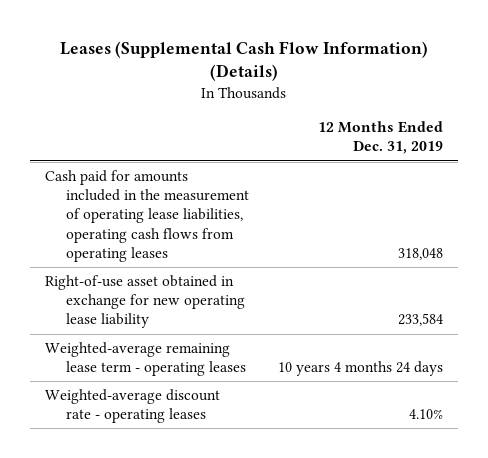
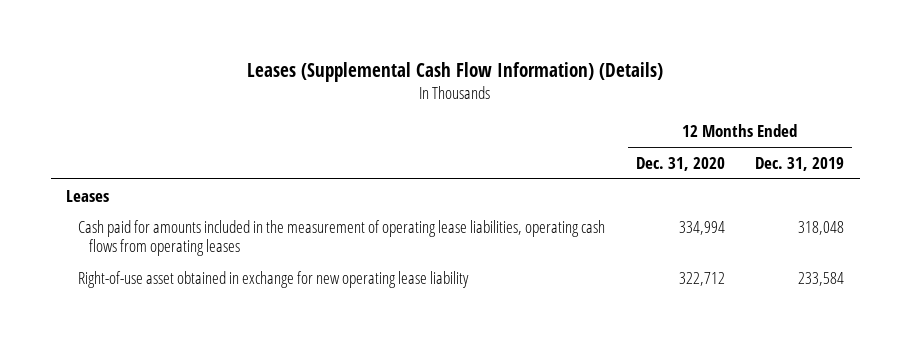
- | 12 Months Ended Dec. 31, 2019
+ | 12 Months Ended Dec. 31, 2020 | 12 Months Ended Dec. 31, 2019
+ Leases
- Weighted-average remaining lease term - operating leases | 10 years 4 months 24 days
- Weighted-average discount rate - operating leases | 4.10%

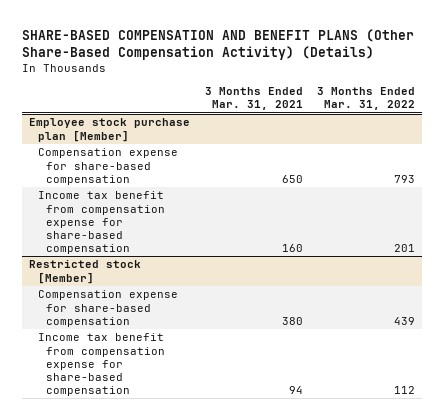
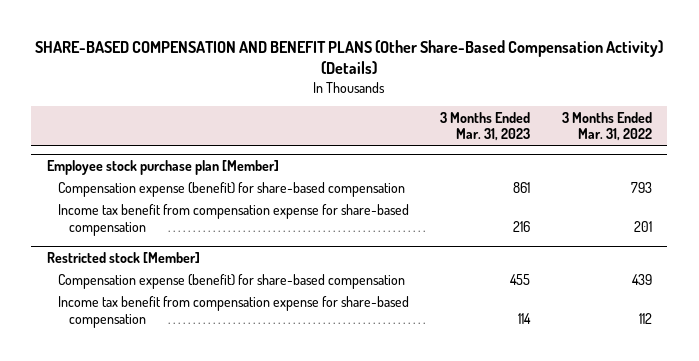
- | 3 Months Ended Mar. 31, 2021 | 3 Months Ended Mar. 31, 2022
+ | 3 Months Ended Mar. 31, 2023 | 3 Months Ended Mar. 31, 2022
@ Employee stock purchase plan [Member]
- Compensation expense for share-based compensation | 650 | 793
+ Compensation expense (benefit) for share-based compensation | 861 | 793
@ Restricted stock [Member]
- Compensation expense for share-based compensation | 380 | 439
+ Compensation expense (benefit) for share-based compensation | 455 | 439

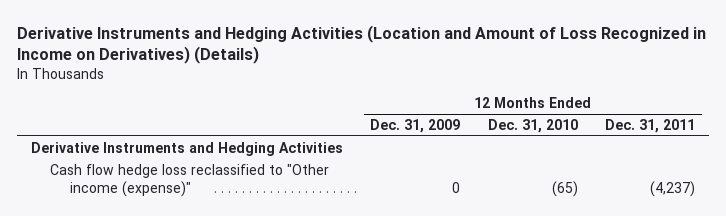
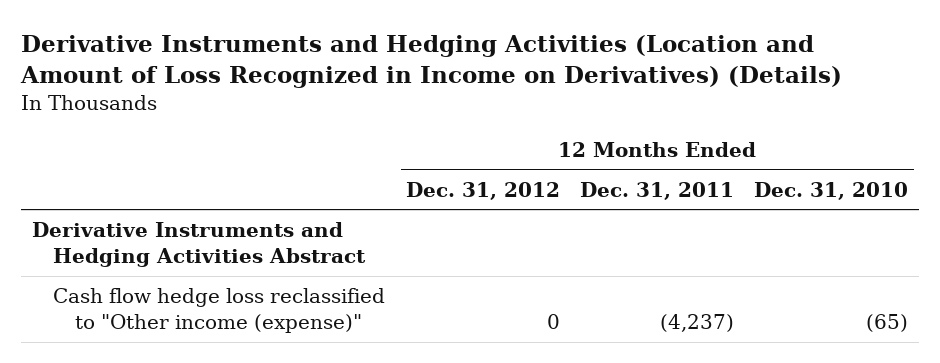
- | 12 Months Ended Dec. 31, 2009 | 12 Months Ended Dec. 31, 2010 | 12 Months Ended Dec. 31, 2011
+ | 12 Months Ended Dec. 31, 2012 | 12 Months Ended Dec. 31, 2011 | 12 Months Ended Dec. 31, 2010
- Derivative Instruments and Hedging Activities
+ Derivative Instruments and Hedging Activities Abstract

